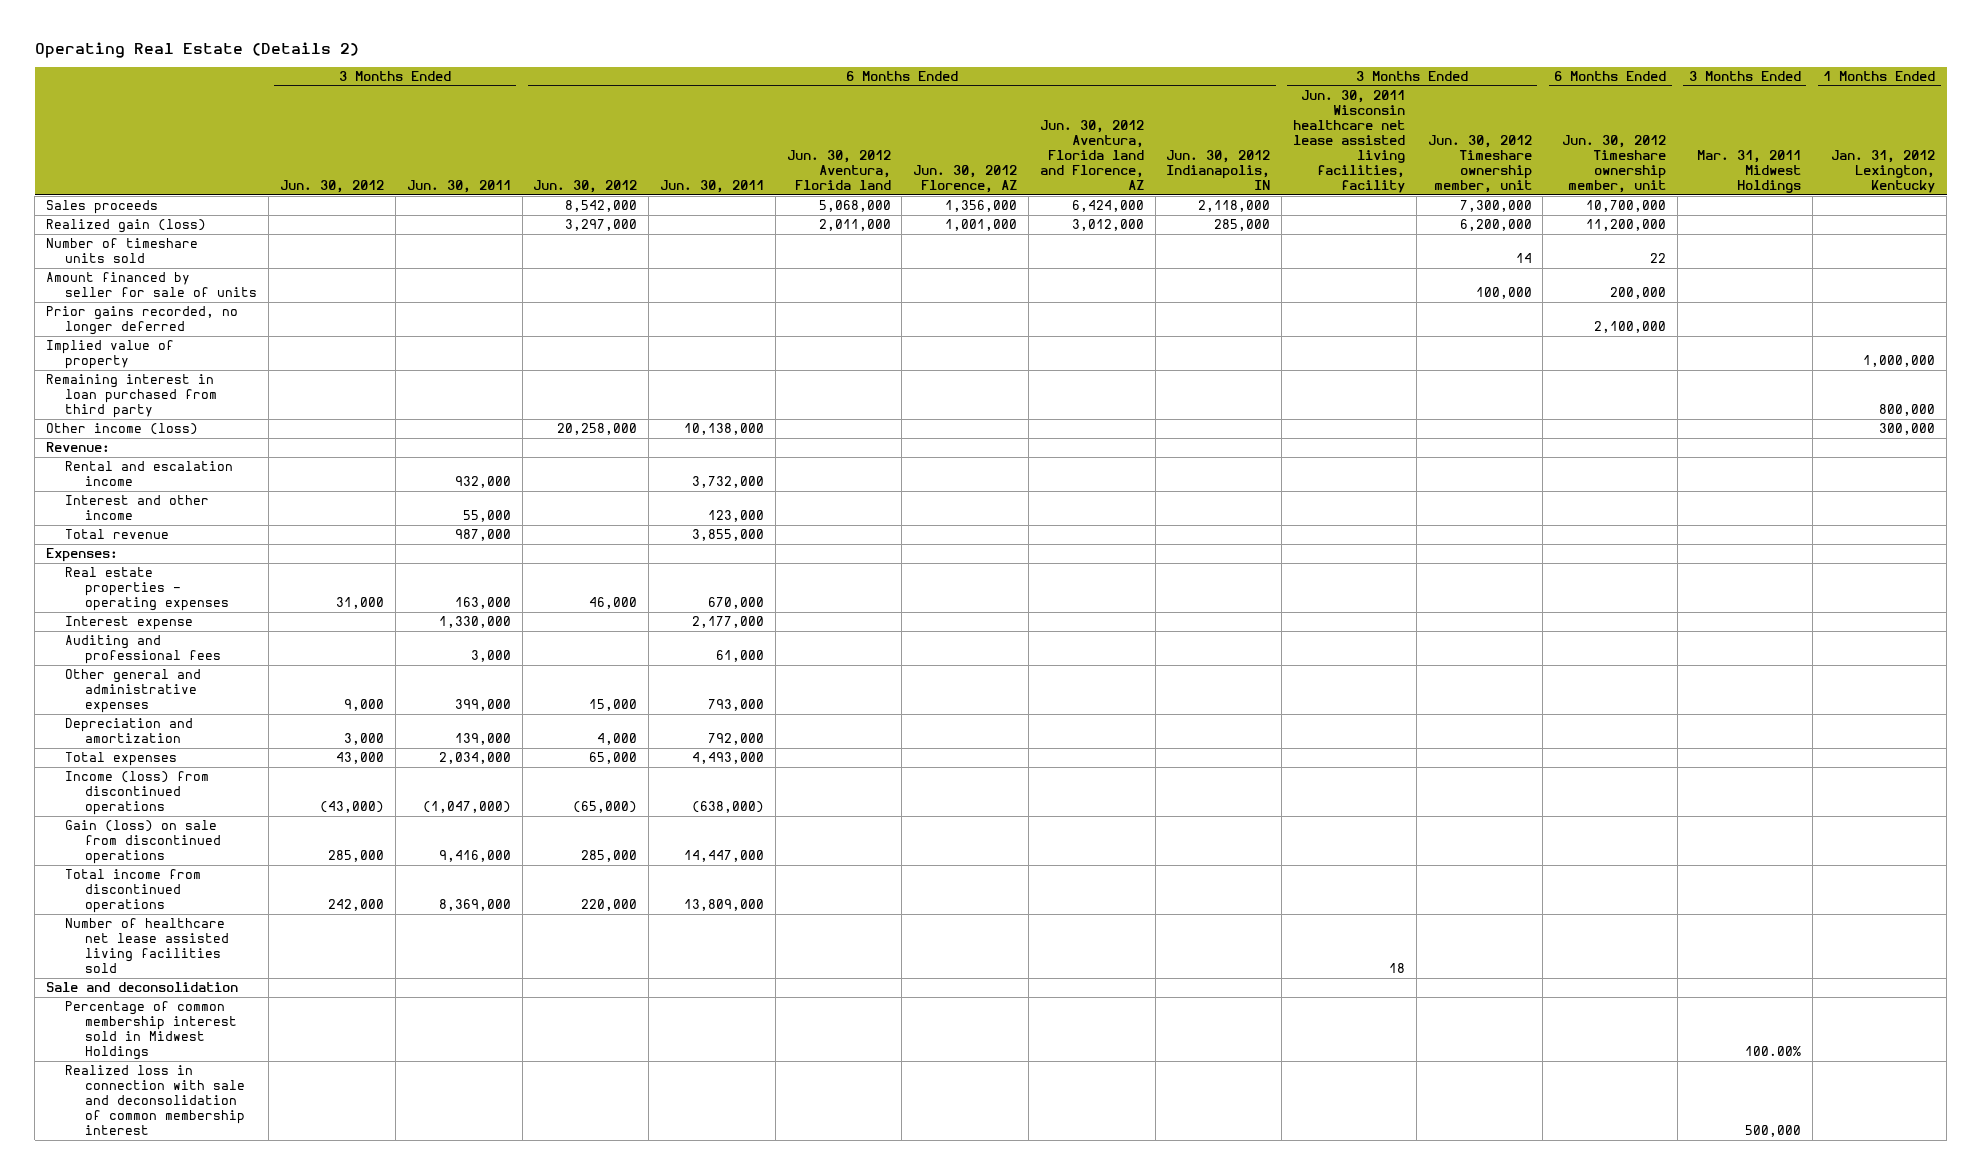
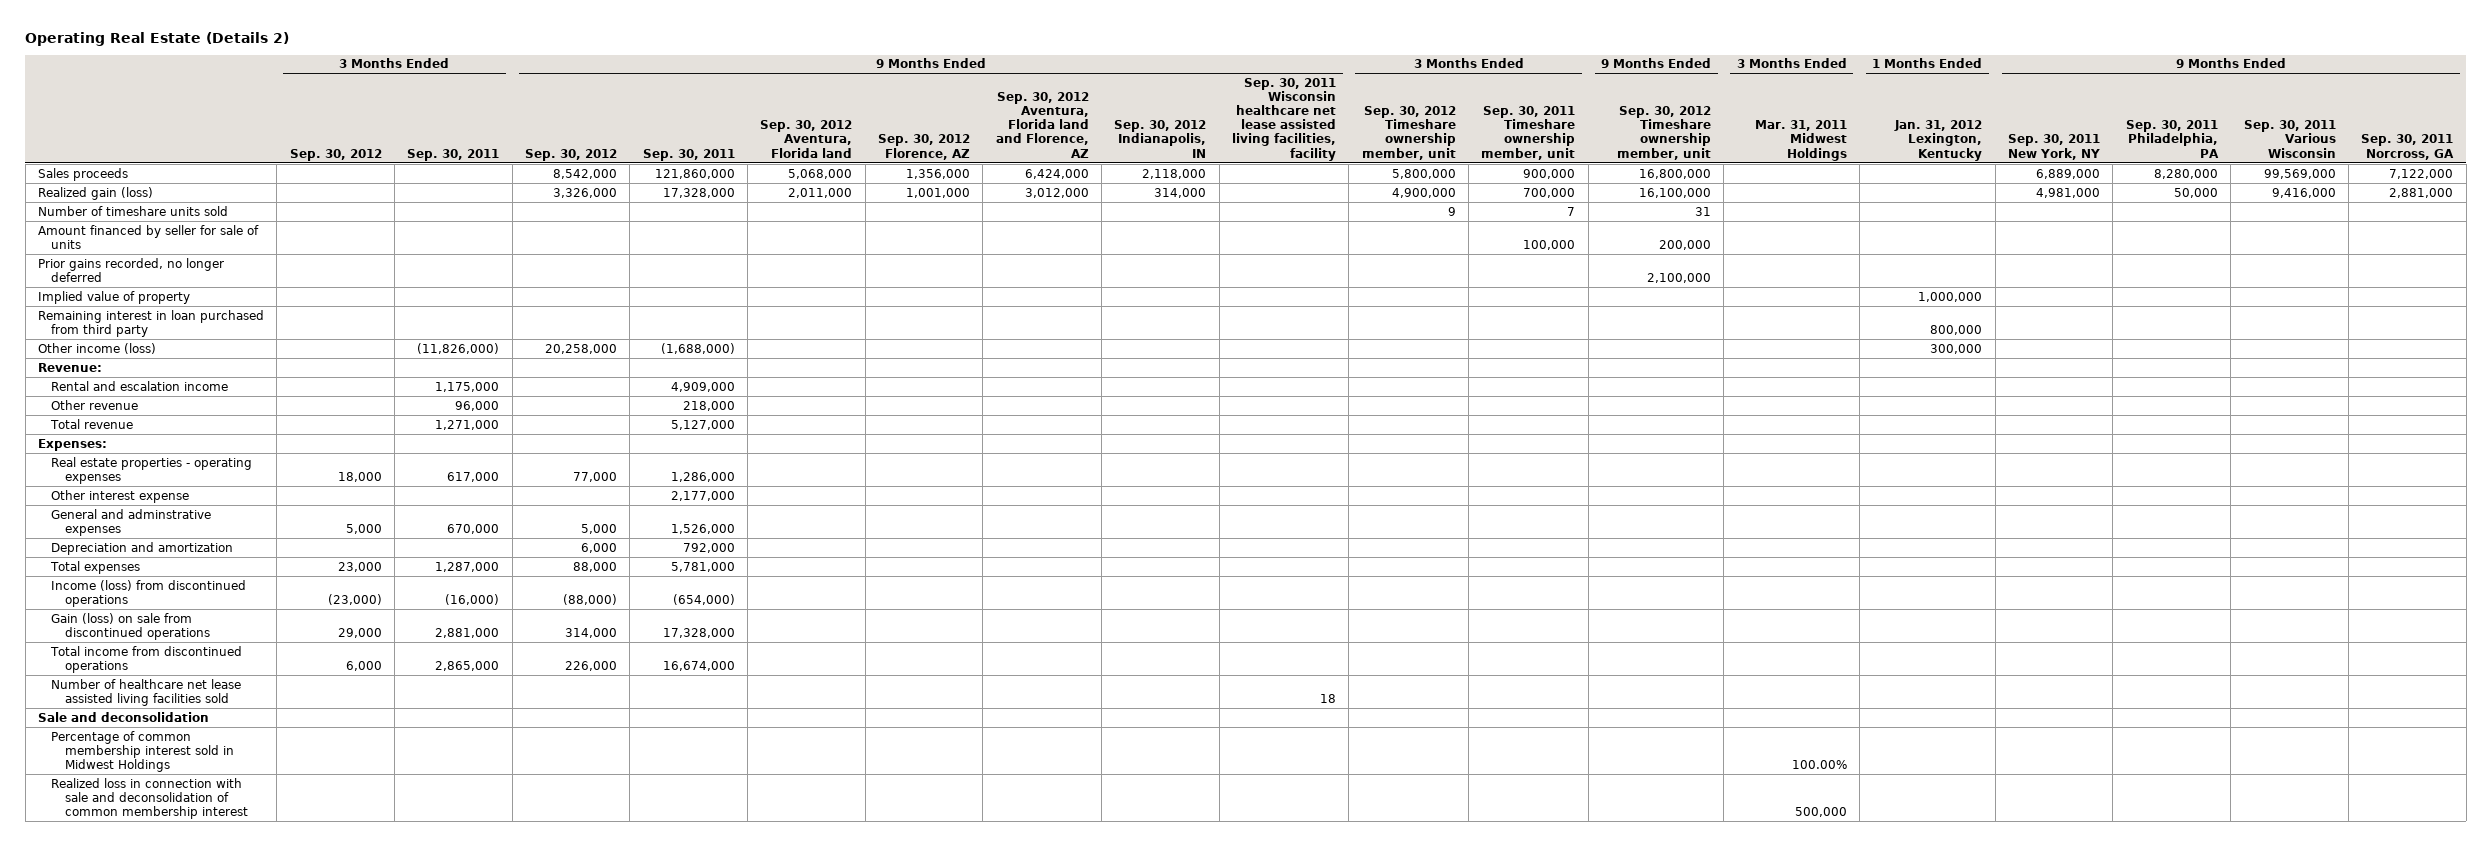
- | 3 Months Ended Jun. 30, 2012 | 3 Months Ended Jun. 30, 2011 | 6 Months Ended Jun. 30, 2012 | 6 Months Ended Jun. 30, 2011 | 6 Months Ended Jun. 30, 2012 Aventura, Florida land | 6 Months Ended Jun. 30, 2012 Florence, AZ | 6 Months Ended Jun. 30, 2012 Aventura, Florida land and Florence, AZ | 6 Months Ended Jun. 30, 2012 Indianapolis, IN | 3 Months Ended Jun. 30, 2011 Wisconsin healthcare net lease assisted living facilities, facility | 3 Months Ended Jun. 30, 2012 Timeshare ownership member, unit | 6 Months Ended Jun. 30, 2012 Timeshare ownership member, unit | 3 Months Ended Mar. 31, 2011 Midwest Holdings | 1 Months Ended Jan. 31, 2012 Lexington, Kentucky
+ | 3 Months Ended Sep. 30, 2012 | 3 Months Ended Sep. 30, 2011 | 9 Months Ended Sep. 30, 2012 | 9 Months Ended Sep. 30, 2011 | 9 Months Ended Sep. 30, 2012 Aventura, Florida land | 9 Months Ended Sep. 30, 2012 Florence, AZ | 9 Months Ended Sep. 30, 2012 Aventura, Florida land and Florence, AZ | 9 Months Ended Sep. 30, 2012 Indianapolis, IN | 9 Months Ended Sep. 30, 2011 Wisconsin healthcare net lease assisted living facilities, facility | 3 Months Ended Sep. 30, 2012 Timeshare ownership member, unit | 3 Months Ended Sep. 30, 2011 Timeshare ownership member, unit | 9 Months Ended Sep. 30, 2012 Timeshare ownership member, unit | 3 Months Ended Mar. 31, 2011 Midwest Holdings | 1 Months Ended Jan. 31, 2012 Lexington, Kentucky | 9 Months Ended Sep. 30, 2011 New York, NY | 9 Months Ended Sep. 30, 2011 Philadelphia, PA | 9 Months Ended Sep. 30, 2011 Various Wisconsin | 9 Months Ended Sep. 30, 2011 Norcross, GA
- Interest and other income | | 55,000 | | 123,000 | | | | | | | | |
+ Other revenue | | 96,000 | | 218,000 | | | | | | | | | | | | | |
- Interest expense | | 1,330,000 | | 2,177,000 | | | | | | | | |
- Auditing and professional fees | | 3,000 | | 61,000 | | | | | | | | |
- Other general and administrative expenses | 9,000 | 399,000 | 15,000 | 793,000 | | | | | | | | |
+ Other interest expense | | | | 2,177,000 | | | | | | | | | | | | | |
+ General and adminstrative expenses | 5,000 | 670,000 | 5,000 | 1,526,000 | | | | | | | | | | | | | |

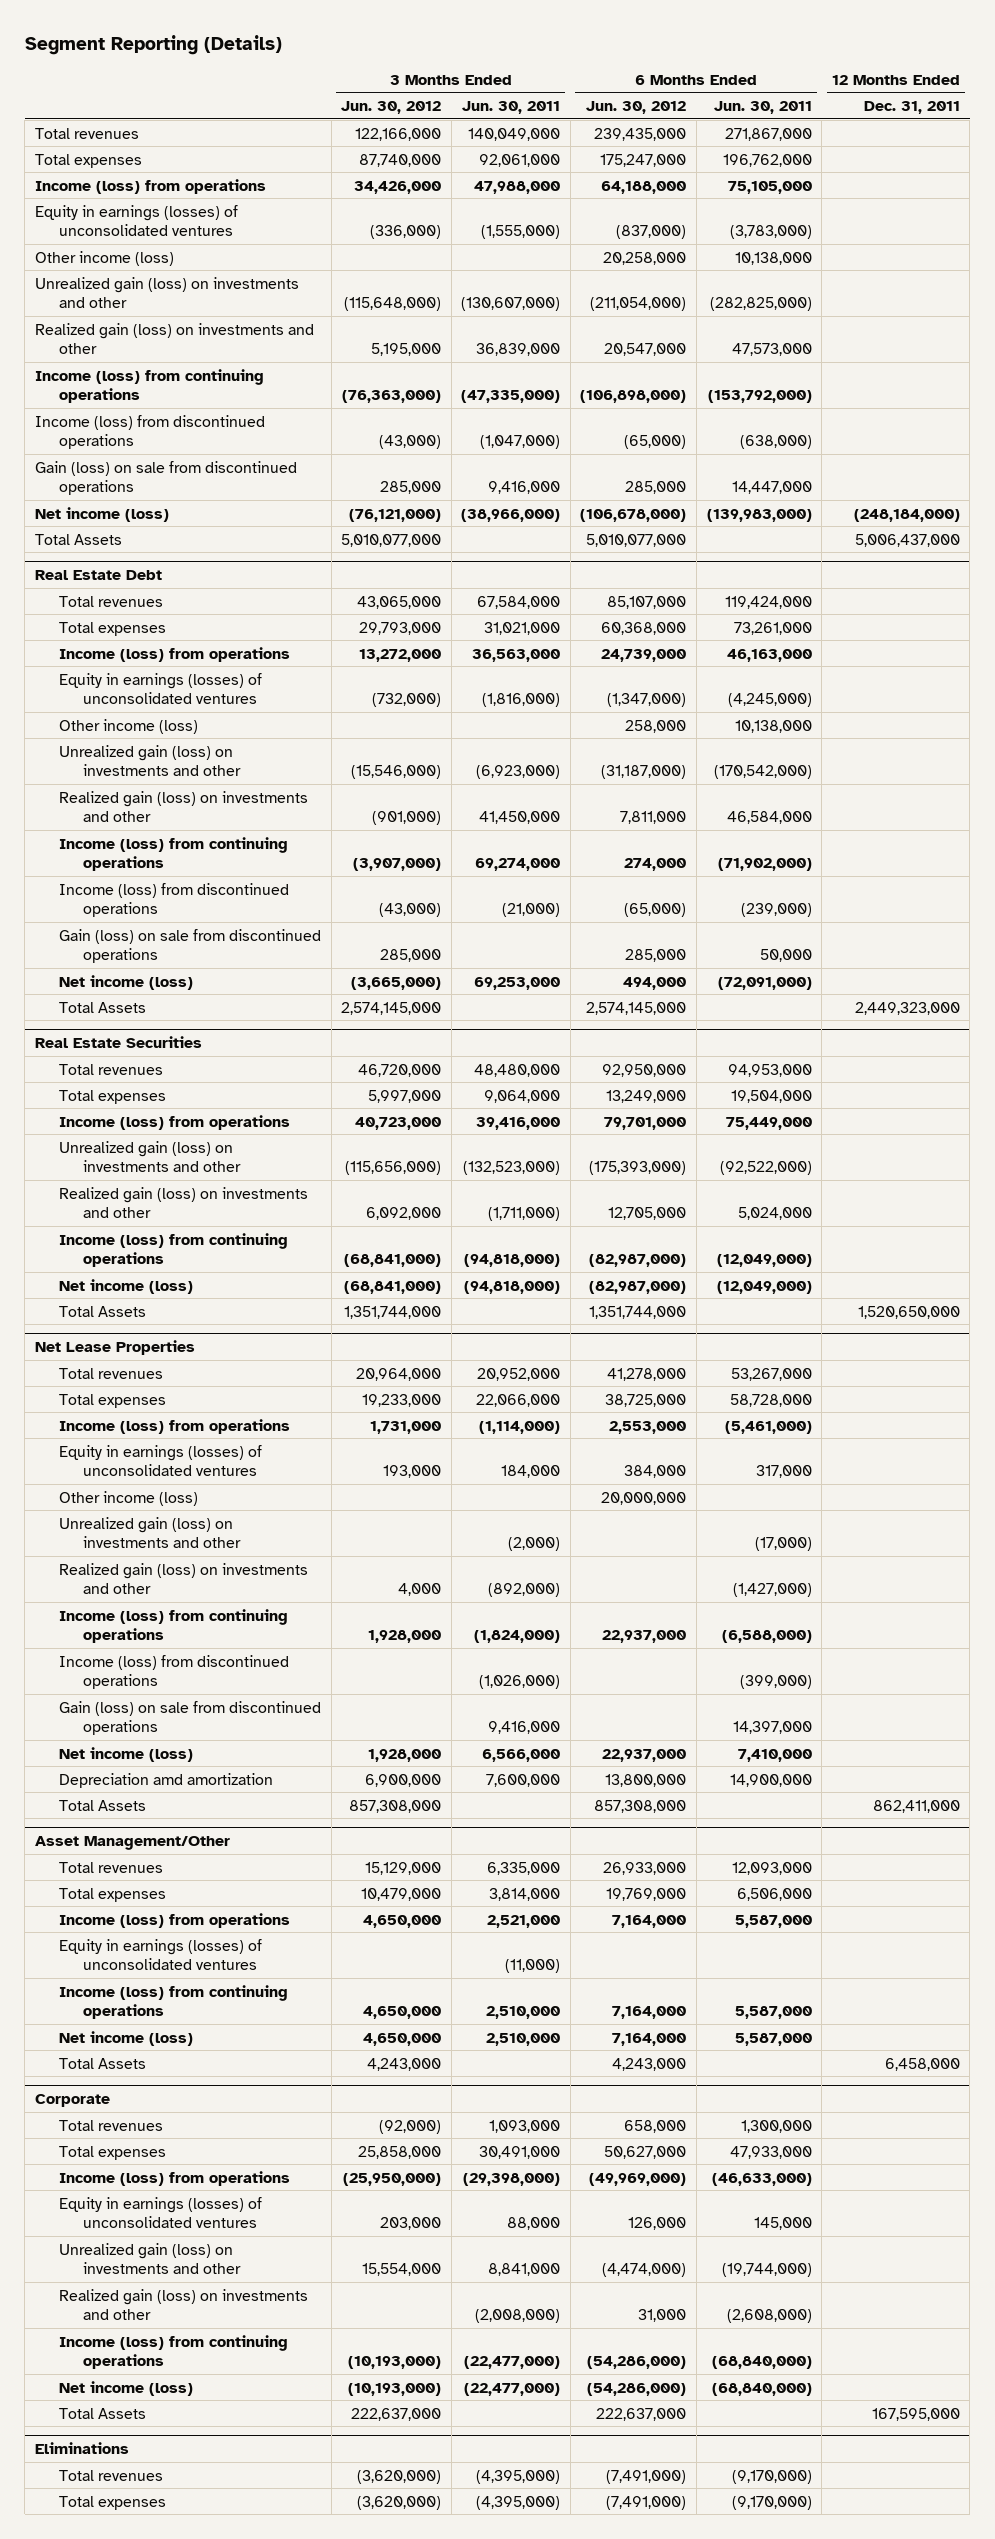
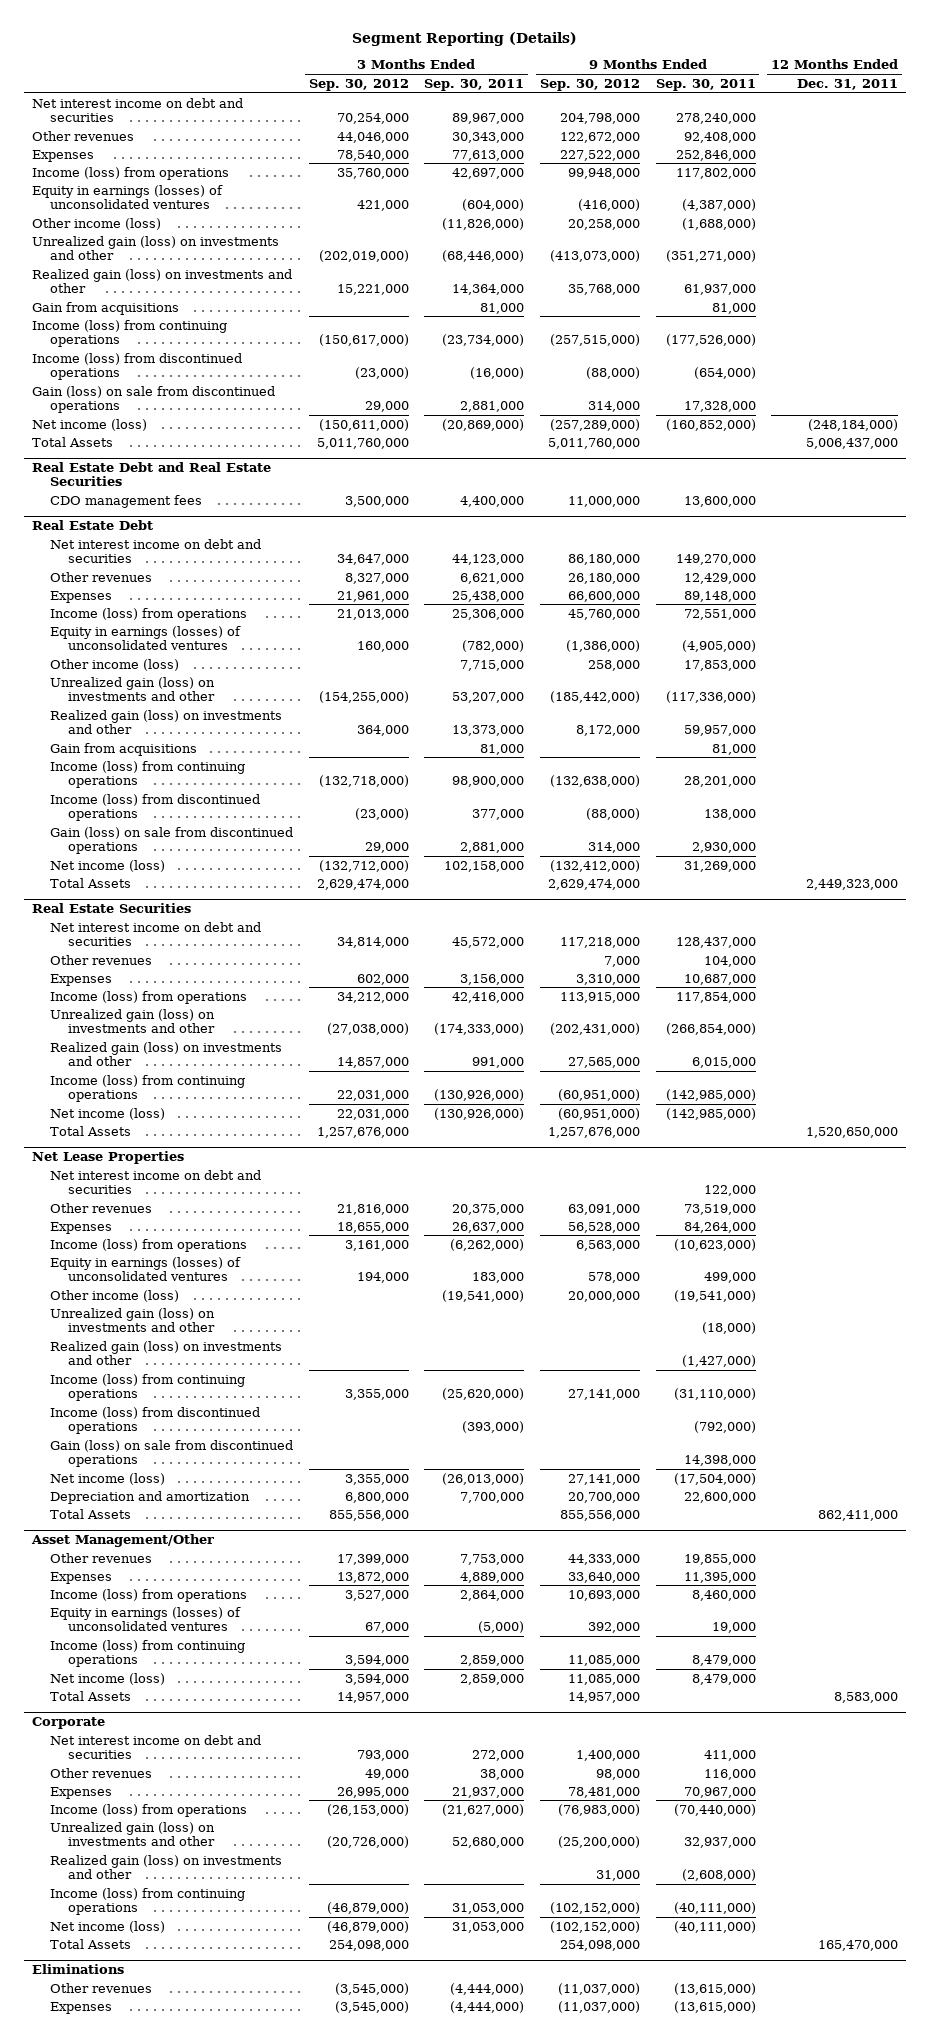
- | 3 Months Ended Jun. 30, 2012 | 3 Months Ended Jun. 30, 2011 | 6 Months Ended Jun. 30, 2012 | 6 Months Ended Jun. 30, 2011 | 12 Months Ended Dec. 31, 2011
+ | 3 Months Ended Sep. 30, 2012 | 3 Months Ended Sep. 30, 2011 | 9 Months Ended Sep. 30, 2012 | 9 Months Ended Sep. 30, 2011 | 12 Months Ended Dec. 31, 2011
- Total revenues | 122,166,000 | 140,049,000 | 239,435,000 | 271,867,000 |
- Total expenses | 87,740,000 | 92,061,000 | 175,247,000 | 196,762,000 |
+ Net interest income on debt and securities | 70,254,000 | 89,967,000 | 204,798,000 | 278,240,000 |
+ Other revenues | 44,046,000 | 30,343,000 | 122,672,000 | 92,408,000 |
+ Expenses | 78,540,000 | 77,613,000 | 227,522,000 | 252,846,000 |
+ Gain from acquisitions | | 81,000 | | 81,000 |
+ Real Estate Debt and Real Estate Securities
+ CDO management fees | 3,500,000 | 4,400,000 | 11,000,000 | 13,600,000 |
@ Real Estate Debt
- Total revenues | 43,065,000 | 67,584,000 | 85,107,000 | 119,424,000 |
- Total expenses | 29,793,000 | 31,021,000 | 60,368,000 | 73,261,000 |
+ Net interest income on debt and securities | 34,647,000 | 44,123,000 | 86,180,000 | 149,270,000 |
+ Other revenues | 8,327,000 | 6,621,000 | 26,180,000 | 12,429,000 |
+ Expenses | 21,961,000 | 25,438,000 | 66,600,000 | 89,148,000 |
+ Gain from acquisitions | | 81,000 | | 81,000 |
@ Real Estate Securities
- Total revenues | 46,720,000 | 48,480,000 | 92,950,000 | 94,953,000 |
- Total expenses | 5,997,000 | 9,064,000 | 13,249,000 | 19,504,000 |
+ Net interest income on debt and securities | 34,814,000 | 45,572,000 | 117,218,000 | 128,437,000 |
+ Other revenues | | | 7,000 | 104,000 |
+ Expenses | 602,000 | 3,156,000 | 3,310,000 | 10,687,000 |
@ Net Lease Properties
- Total revenues | 20,964,000 | 20,952,000 | 41,278,000 | 53,267,000 |
- Total expenses | 19,233,000 | 22,066,000 | 38,725,000 | 58,728,000 |
+ Net interest income on debt and securities | | | | 122,000 |
+ Other revenues | 21,816,000 | 20,375,000 | 63,091,000 | 73,519,000 |
+ Expenses | 18,655,000 | 26,637,000 | 56,528,000 | 84,264,000 |
- Depreciation amd amortization | 6,900,000 | 7,600,000 | 13,800,000 | 14,900,000 |
+ Depreciation and amortization | 6,800,000 | 7,700,000 | 20,700,000 | 22,600,000 |
@ Asset Management/Other
- Total revenues | 15,129,000 | 6,335,000 | 26,933,000 | 12,093,000 |
- Total expenses | 10,479,000 | 3,814,000 | 19,769,000 | 6,506,000 |
+ Other revenues | 17,399,000 | 7,753,000 | 44,333,000 | 19,855,000 |
+ Expenses | 13,872,000 | 4,889,000 | 33,640,000 | 11,395,000 |
- Total Assets | 4,243,000 | | 4,243,000 | | 6,458,000
+ Total Assets | 14,957,000 | | 14,957,000 | | 8,583,000
@ Corporate
- Total revenues | (92,000) | 1,093,000 | 658,000 | 1,300,000 |
- Total expenses | 25,858,000 | 30,491,000 | 50,627,000 | 47,933,000 |
+ Net interest income on debt and securities | 793,000 | 272,000 | 1,400,000 | 411,000 |
+ Other revenues | 49,000 | 38,000 | 98,000 | 116,000 |
+ Expenses | 26,995,000 | 21,937,000 | 78,481,000 | 70,967,000 |
- Equity in earnings (losses) of unconsolidated ventures | 203,000 | 88,000 | 126,000 | 145,000 |
- Total Assets | 222,637,000 | | 222,637,000 | | 167,595,000
+ Total Assets | 254,098,000 | | 254,098,000 | | 165,470,000
@ Eliminations
- Total revenues | (3,620,000) | (4,395,000) | (7,491,000) | (9,170,000) |
- Total expenses | (3,620,000) | (4,395,000) | (7,491,000) | (9,170,000) |
+ Other revenues | (3,545,000) | (4,444,000) | (11,037,000) | (13,615,000) |
+ Expenses | (3,545,000) | (4,444,000) | (11,037,000) | (13,615,000) |

